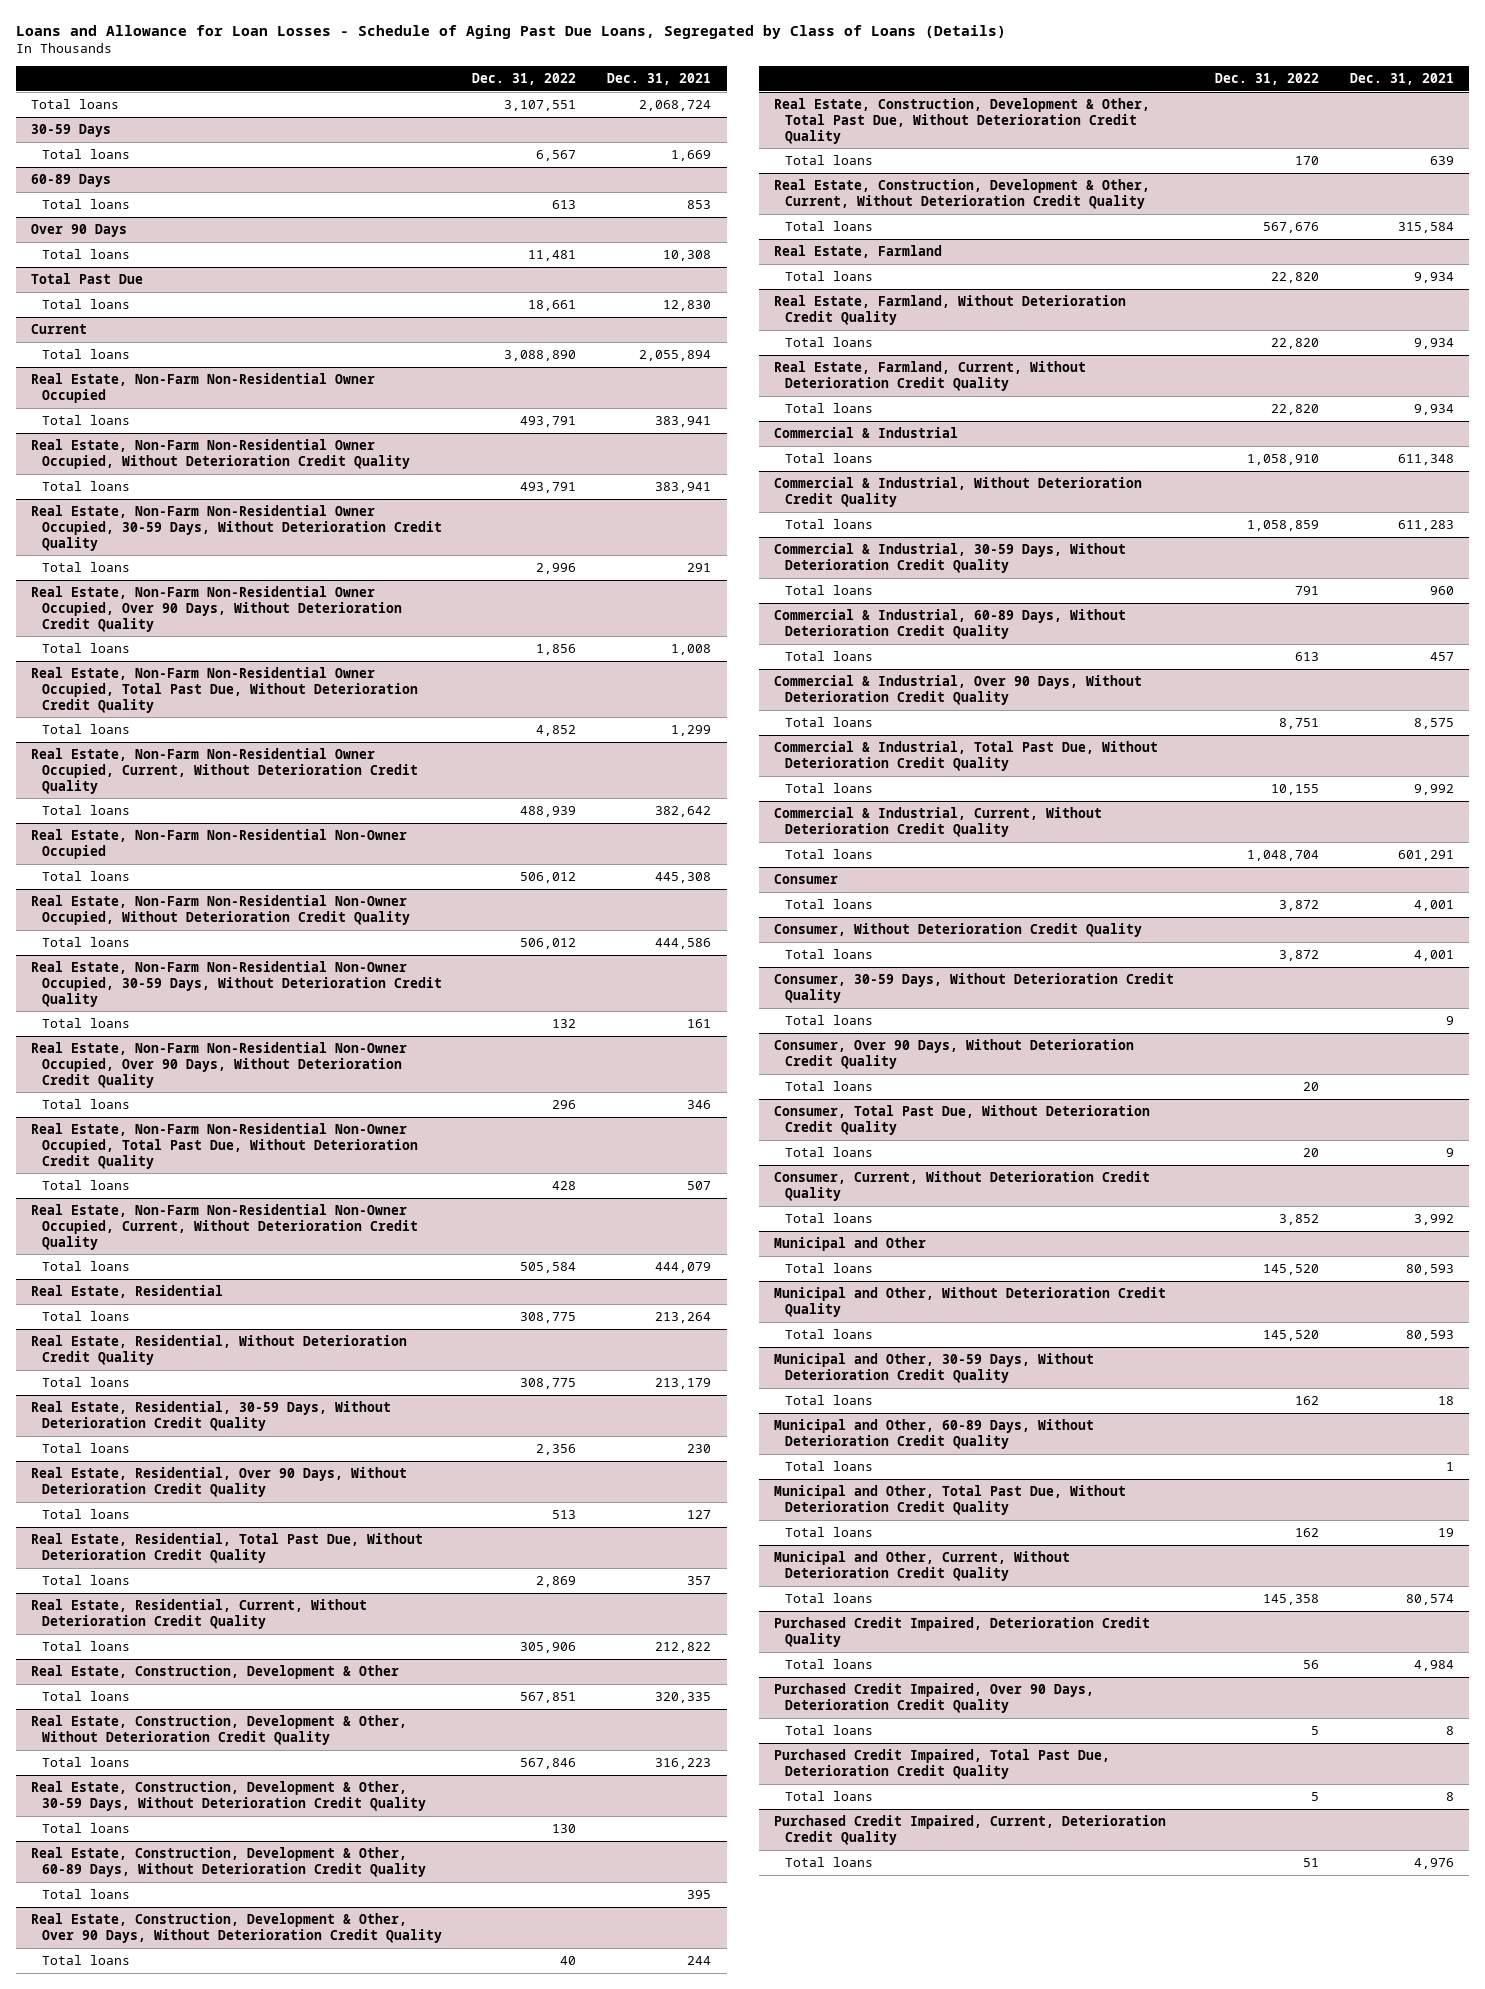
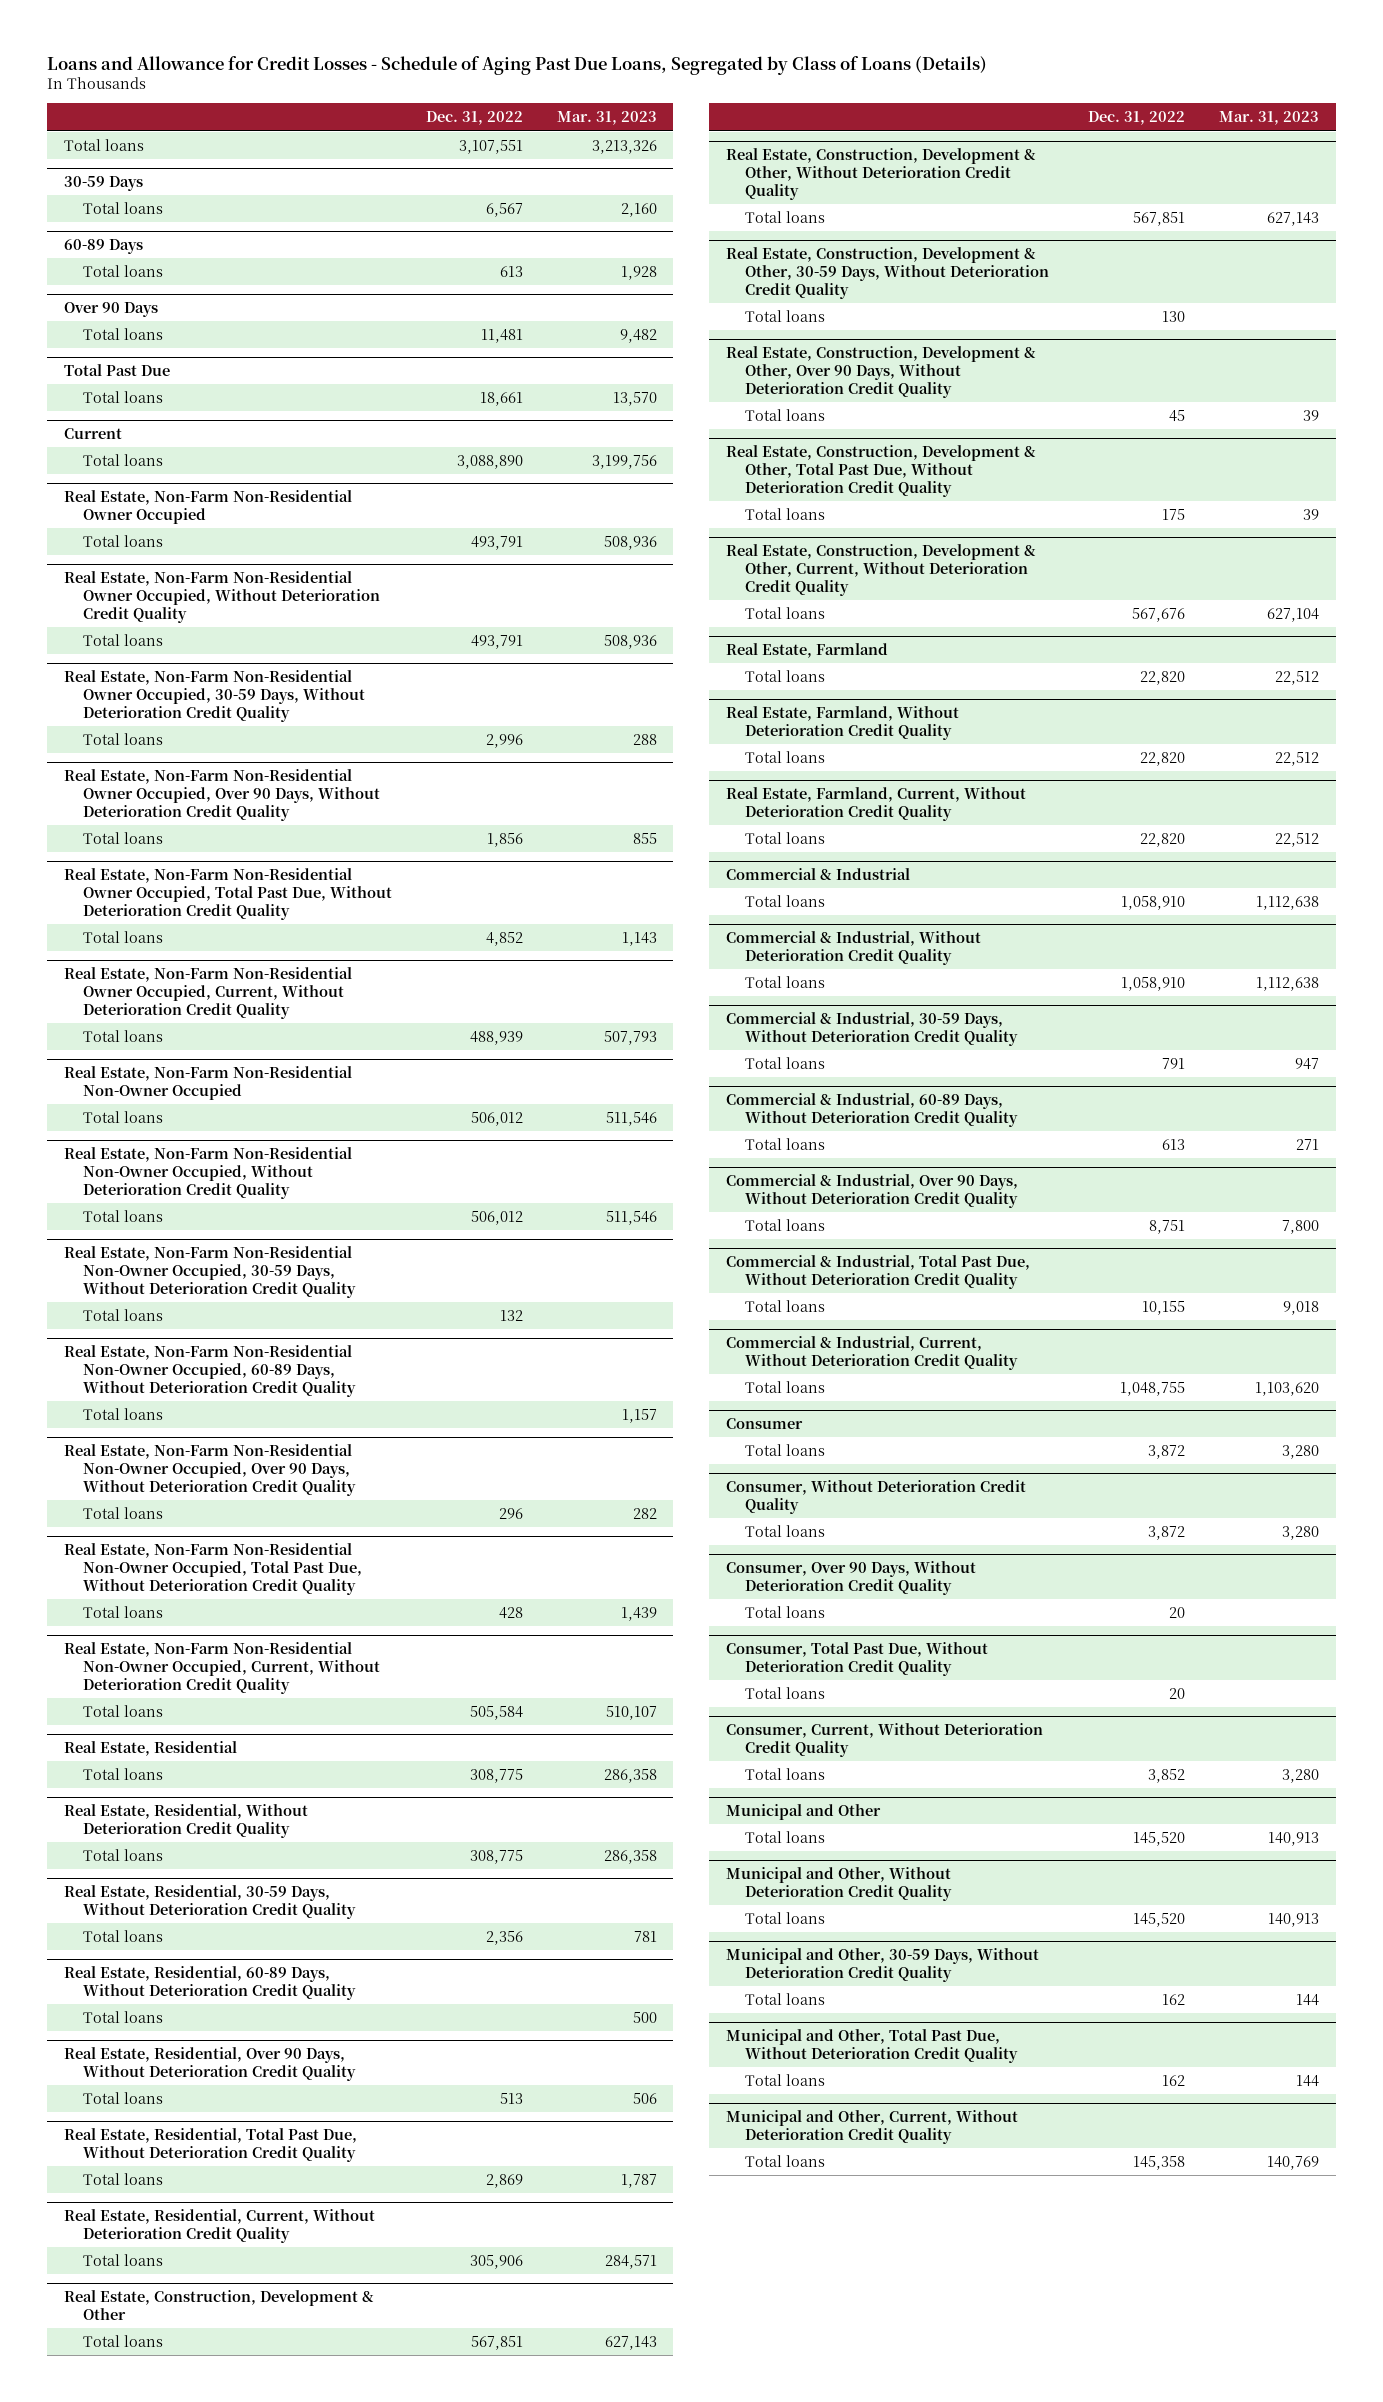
- Loans and Allowance for Loan Losses - Schedule of Aging Past Due Loans, Segregated by Class of Loans (Details)
+ Loans and Allowance for Credit Losses - Schedule of Aging Past Due Loans, Segregated by Class of Loans (Details)
- | Dec. 31, 2022 | Dec. 31, 2021
+ | Dec. 31, 2022 | Mar. 31, 2023
+ Real Estate, Non-Farm Non-Residential Non-Owner Occupied, 60-89 Days, Without Deterioration Credit Quality
+ Total loans | | 1,157
+ Real Estate, Residential, 60-89 Days, Without Deterioration Credit Quality
+ Total loans | | 500
@ Real Estate, Construction, Development & Other, Without Deterioration Credit Quality
- Total loans | 567,846 | 316,223
+ Total loans | 567,851 | 627,143
- Real Estate, Construction, Development & Other, 60-89 Days, Without Deterioration Credit Quality
- Total loans | | 395
@ Real Estate, Construction, Development & Other, Over 90 Days, Without Deterioration Credit Quality
- Total loans | 40 | 244
+ Total loans | 45 | 39
@ Real Estate, Construction, Development & Other, Total Past Due, Without Deterioration Credit Quality
- Total loans | 170 | 639
+ Total loans | 175 | 39
@ Commercial & Industrial, Without Deterioration Credit Quality
- Total loans | 1,058,859 | 611,283
+ Total loans | 1,058,910 | 1,112,638
@ Commercial & Industrial, Current, Without Deterioration Credit Quality
- Total loans | 1,048,704 | 601,291
+ Total loans | 1,048,755 | 1,103,620
- Consumer, 30-59 Days, Without Deterioration Credit Quality
- Total loans | | 9
- Municipal and Other, 60-89 Days, Without Deterioration Credit Quality
- Total loans | | 1
- Purchased Credit Impaired, Deterioration Credit Quality
- Total loans | 56 | 4,984
- Purchased Credit Impaired, Over 90 Days, Deterioration Credit Quality
- Total loans | 5 | 8
- Purchased Credit Impaired, Total Past Due, Deterioration Credit Quality
- Total loans | 5 | 8
- Purchased Credit Impaired, Current, Deterioration Credit Quality
- Total loans | 51 | 4,976

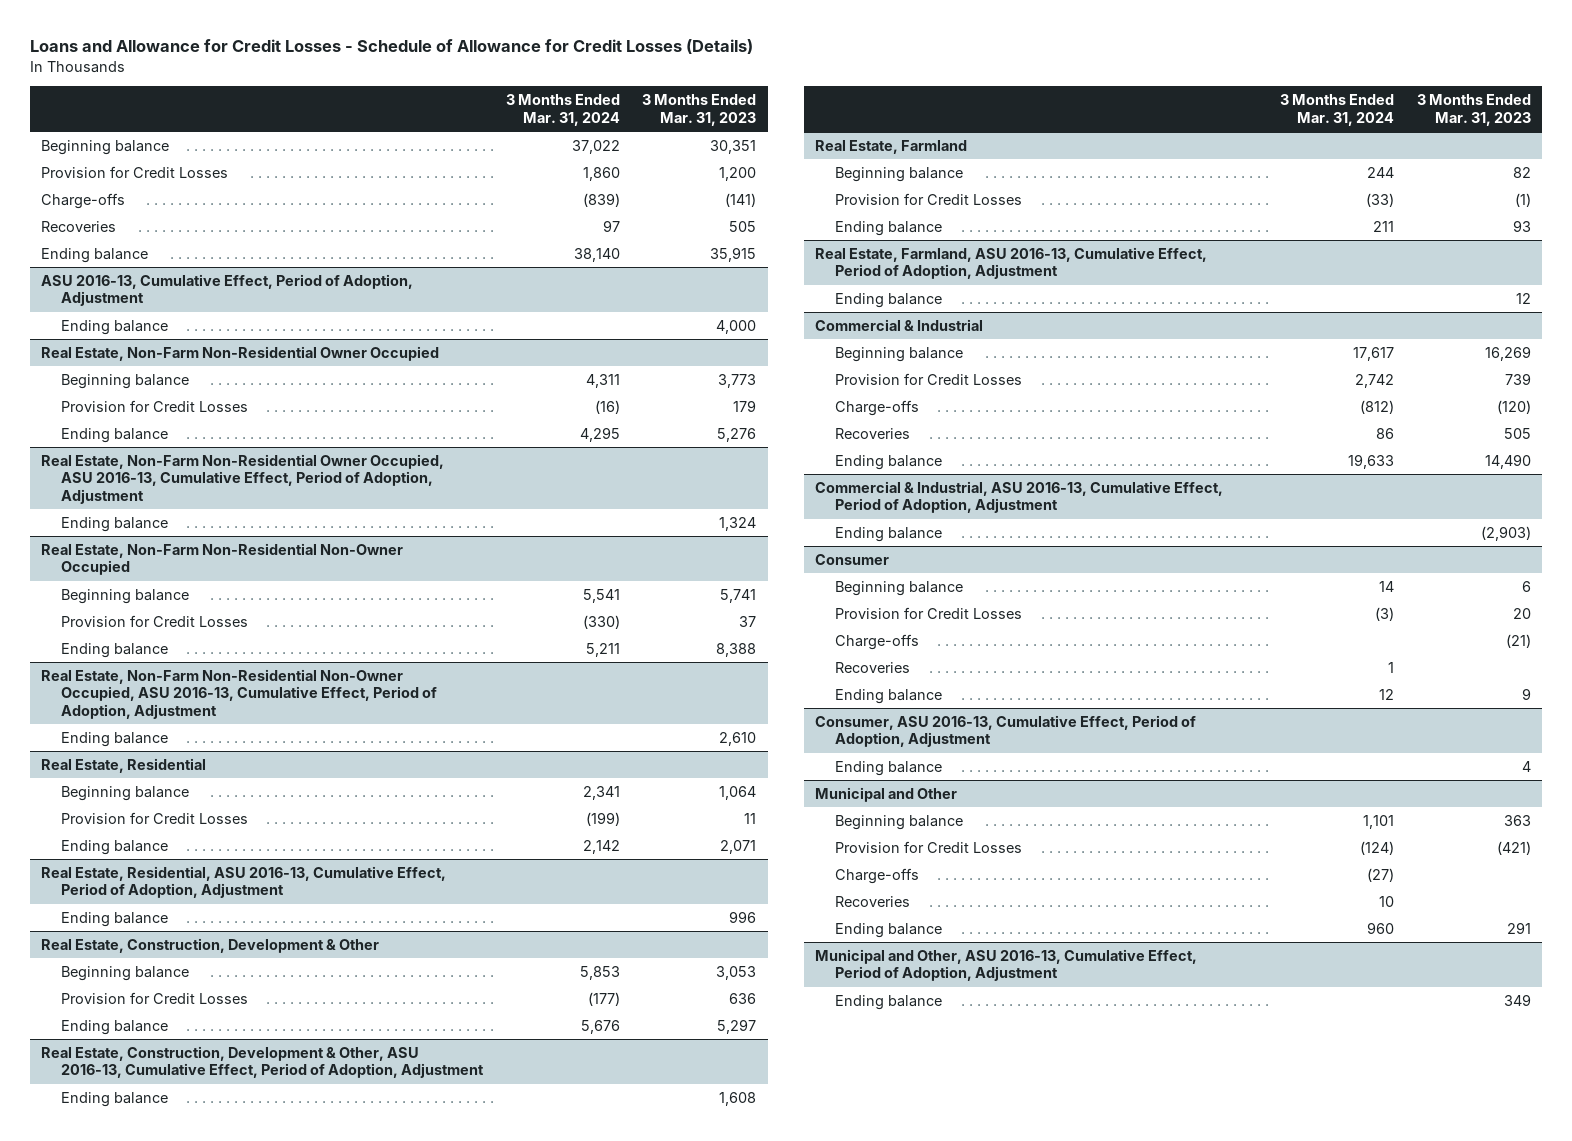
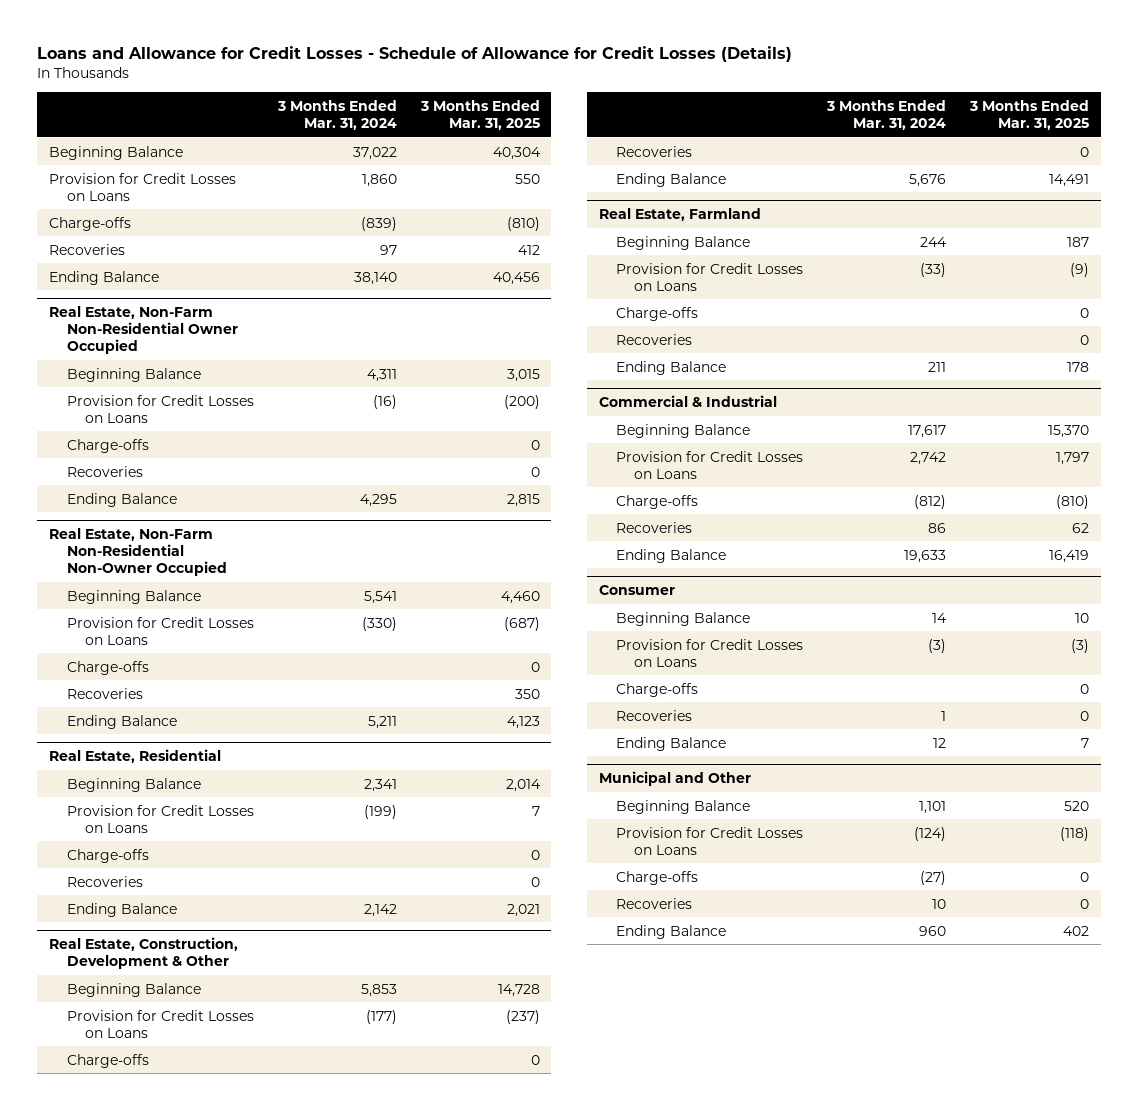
- | 3 Months Ended Mar. 31, 2024 | 3 Months Ended Mar. 31, 2023
+ | 3 Months Ended Mar. 31, 2024 | 3 Months Ended Mar. 31, 2025
- Beginning balance | 37,022 | 30,351
- Provision for Credit Losses | 1,860 | 1,200
+ Beginning Balance | 37,022 | 40,304
+ Provision for Credit Losses on Loans | 1,860 | 550
- Ending balance | 38,140 | 35,915
- ASU 2016-13, Cumulative Effect, Period of Adoption, Adjustment
- Ending balance | | 4,000
+ Ending Balance | 38,140 | 40,456
@ Real Estate, Non-Farm Non-Residential Owner Occupied
- Beginning balance | 4,311 | 3,773
- Provision for Credit Losses | (16) | 179
- Ending balance | 4,295 | 5,276
- Real Estate, Non-Farm Non-Residential Owner Occupied, ASU 2016-13, Cumulative Effect, Period of Adoption, Adjustment
- Ending balance | | 1,324
@ Real Estate, Non-Farm Non-Residential Owner Occupied
+ Beginning Balance | 4,311 | 3,015
+ Provision for Credit Losses on Loans | (16) | (200)
+ Charge-offs | | 0
+ Recoveries | | 0
+ Ending Balance | 4,295 | 2,815
@ Real Estate, Non-Farm Non-Residential Non-Owner Occupied
- Beginning balance | 5,541 | 5,741
- Provision for Credit Losses | (330) | 37
- Ending balance | 5,211 | 8,388
- Real Estate, Non-Farm Non-Residential Non-Owner Occupied, ASU 2016-13, Cumulative Effect, Period of Adoption, Adjustment
- Ending balance | | 2,610
@ Real Estate, Non-Farm Non-Residential Non-Owner Occupied
+ Beginning Balance | 5,541 | 4,460
+ Provision for Credit Losses on Loans | (330) | (687)
+ Charge-offs | | 0
+ Recoveries | | 350
+ Ending Balance | 5,211 | 4,123
@ Real Estate, Residential
- Beginning balance | 2,341 | 1,064
- Provision for Credit Losses | (199) | 11
- Ending balance | 2,142 | 2,071
- Real Estate, Residential, ASU 2016-13, Cumulative Effect, Period of Adoption, Adjustment
- Ending balance | | 996
@ Real Estate, Residential
+ Beginning Balance | 2,341 | 2,014
+ Provision for Credit Losses on Loans | (199) | 7
+ Charge-offs | | 0
+ Recoveries | | 0
+ Ending Balance | 2,142 | 2,021
@ Real Estate, Construction, Development & Other
- Beginning balance | 5,853 | 3,053
- Provision for Credit Losses | (177) | 636
- Ending balance | 5,676 | 5,297
- Real Estate, Construction, Development & Other, ASU 2016-13, Cumulative Effect, Period of Adoption, Adjustment
- Ending balance | | 1,608
@ Real Estate, Construction, Development & Other
+ Beginning Balance | 5,853 | 14,728
+ Provision for Credit Losses on Loans | (177) | (237)
+ Charge-offs | | 0
+ Recoveries | | 0
+ Ending Balance | 5,676 | 14,491
@ Real Estate, Farmland
- Beginning balance | 244 | 82
- Provision for Credit Losses | (33) | (1)
- Ending balance | 211 | 93
- Real Estate, Farmland, ASU 2016-13, Cumulative Effect, Period of Adoption, Adjustment
- Ending balance | | 12
@ Real Estate, Farmland
+ Beginning Balance | 244 | 187
+ Provision for Credit Losses on Loans | (33) | (9)
+ Charge-offs | | 0
+ Recoveries | | 0
+ Ending Balance | 211 | 178
@ Commercial & Industrial
- Beginning balance | 17,617 | 16,269
- Provision for Credit Losses | 2,742 | 739
+ Beginning Balance | 17,617 | 15,370
+ Provision for Credit Losses on Loans | 2,742 | 1,797
- Ending balance | 19,633 | 14,490
- Commercial & Industrial, ASU 2016-13, Cumulative Effect, Period of Adoption, Adjustment
- Ending balance | | (2,903)
@ Commercial & Industrial
+ Ending Balance | 19,633 | 16,419
@ Consumer
- Beginning balance | 14 | 6
- Provision for Credit Losses | (3) | 20
+ Beginning Balance | 14 | 10
+ Provision for Credit Losses on Loans | (3) | (3)
- Ending balance | 12 | 9
- Consumer, ASU 2016-13, Cumulative Effect, Period of Adoption, Adjustment
- Ending balance | | 4
@ Consumer
+ Ending Balance | 12 | 7
@ Municipal and Other
- Beginning balance | 1,101 | 363
- Provision for Credit Losses | (124) | (421)
+ Beginning Balance | 1,101 | 520
+ Provision for Credit Losses on Loans | (124) | (118)
- Ending balance | 960 | 291
- Municipal and Other, ASU 2016-13, Cumulative Effect, Period of Adoption, Adjustment
- Ending balance | | 349
@ Municipal and Other
+ Ending Balance | 960 | 402

